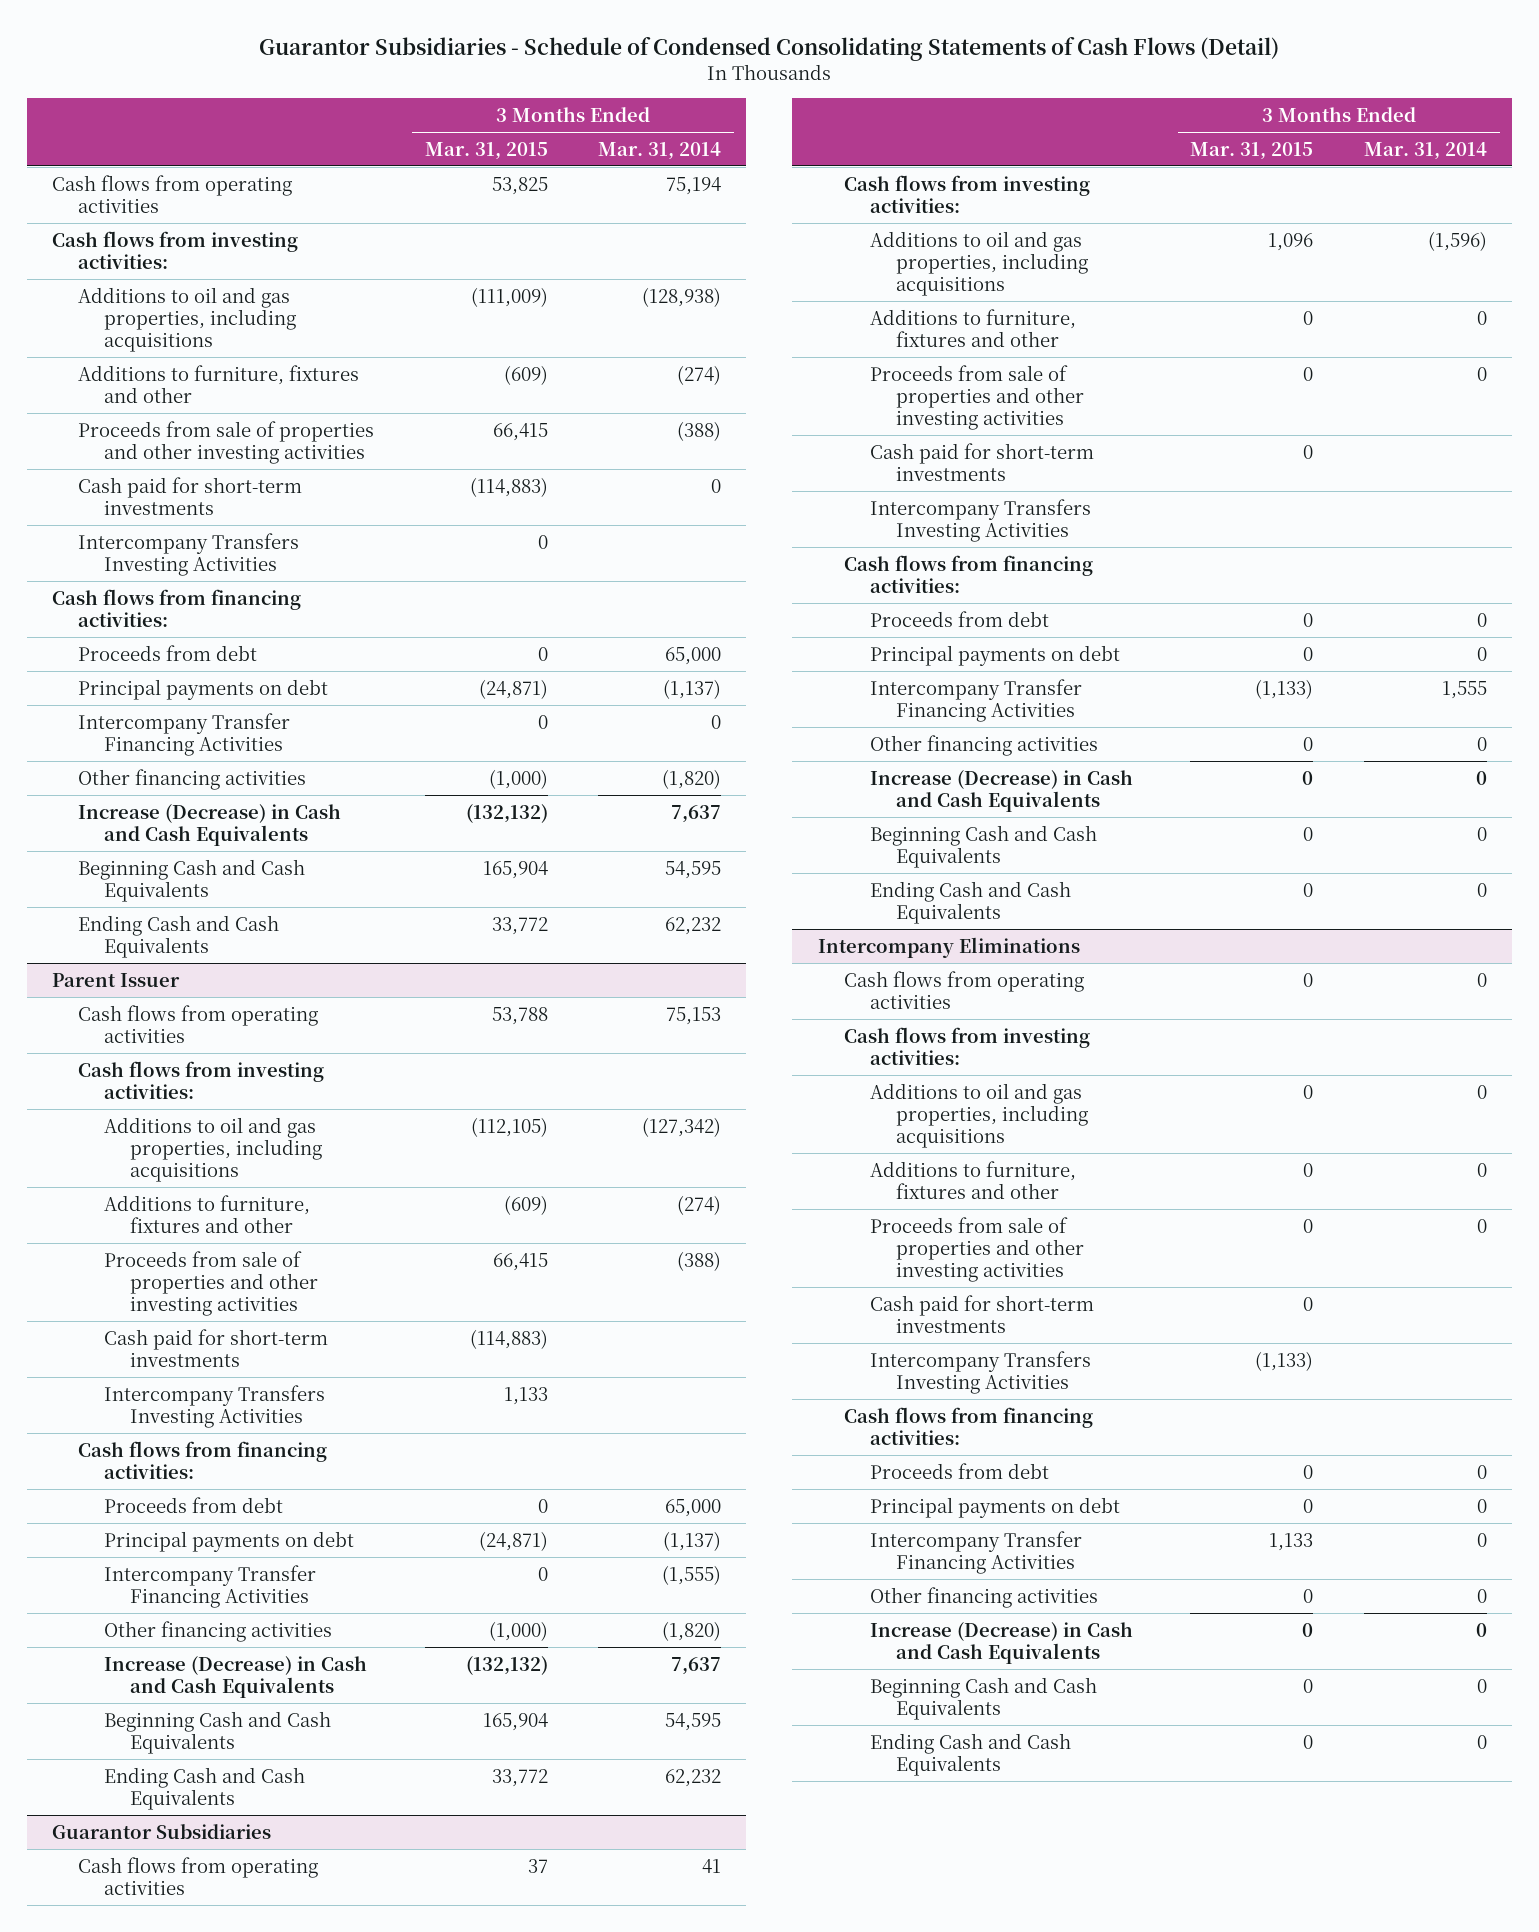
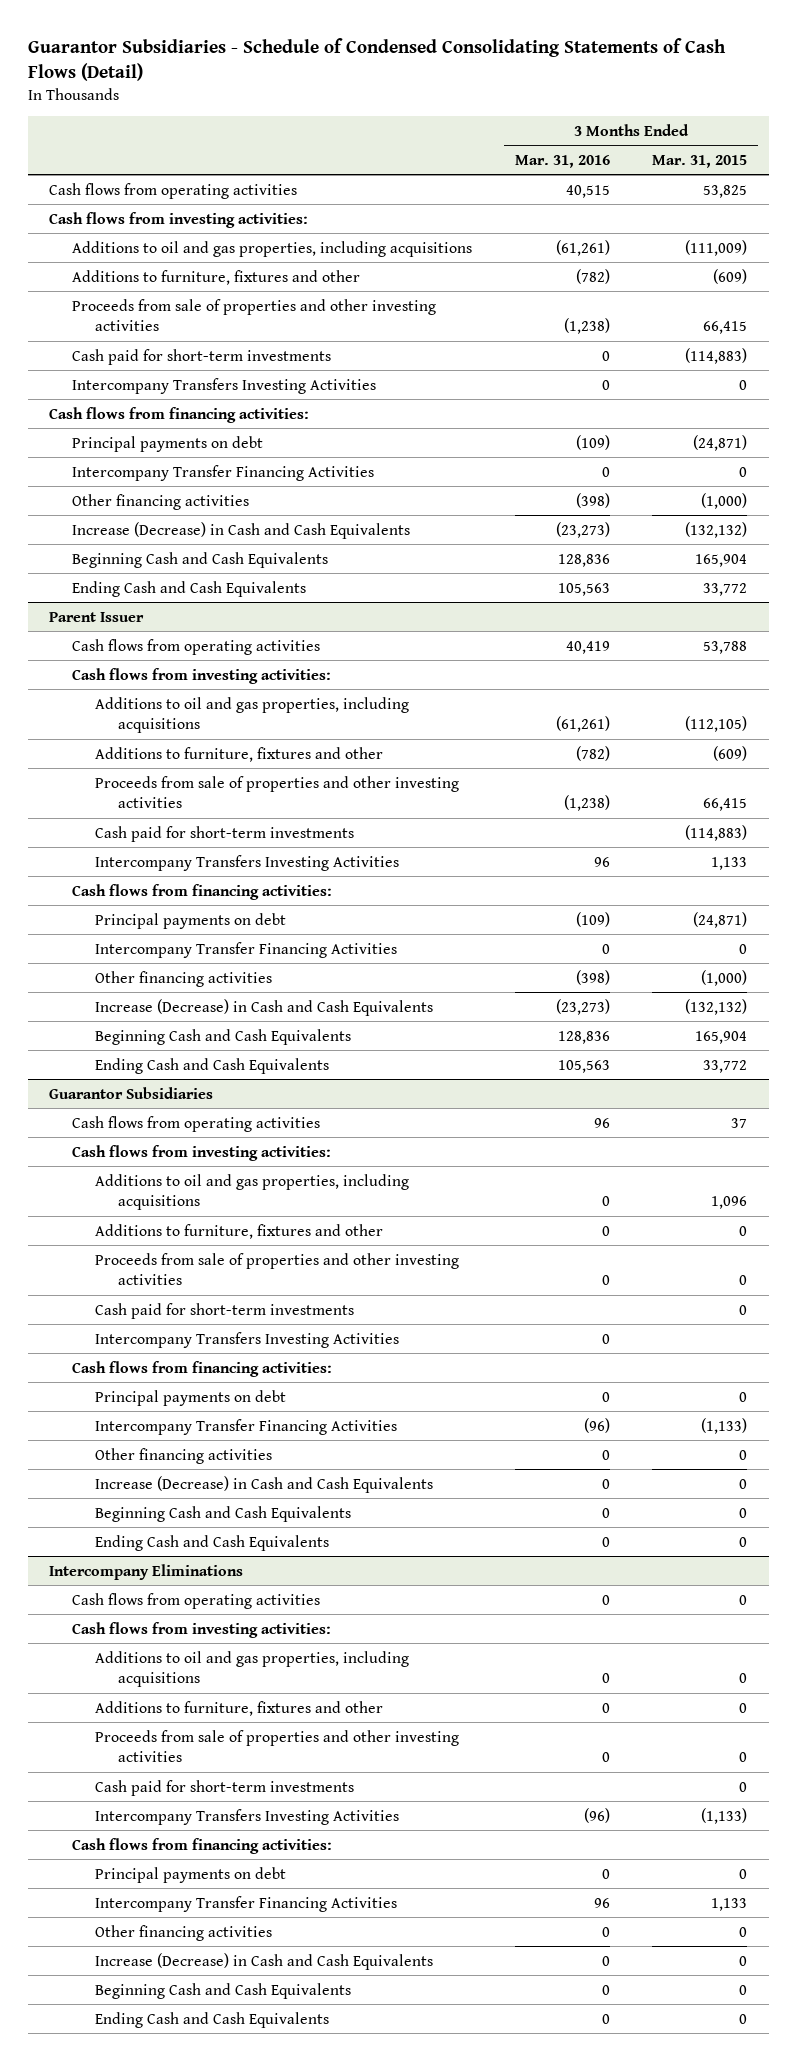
- | 3 Months Ended Mar. 31, 2015 | 3 Months Ended Mar. 31, 2014
+ | 3 Months Ended Mar. 31, 2016 | 3 Months Ended Mar. 31, 2015
- Proceeds from debt | 0 | 65,000
@ Parent Issuer
- Proceeds from debt | 0 | 65,000
@ Guarantor Subsidiaries
- Proceeds from debt | 0 | 0
@ Intercompany Eliminations
- Proceeds from debt | 0 | 0

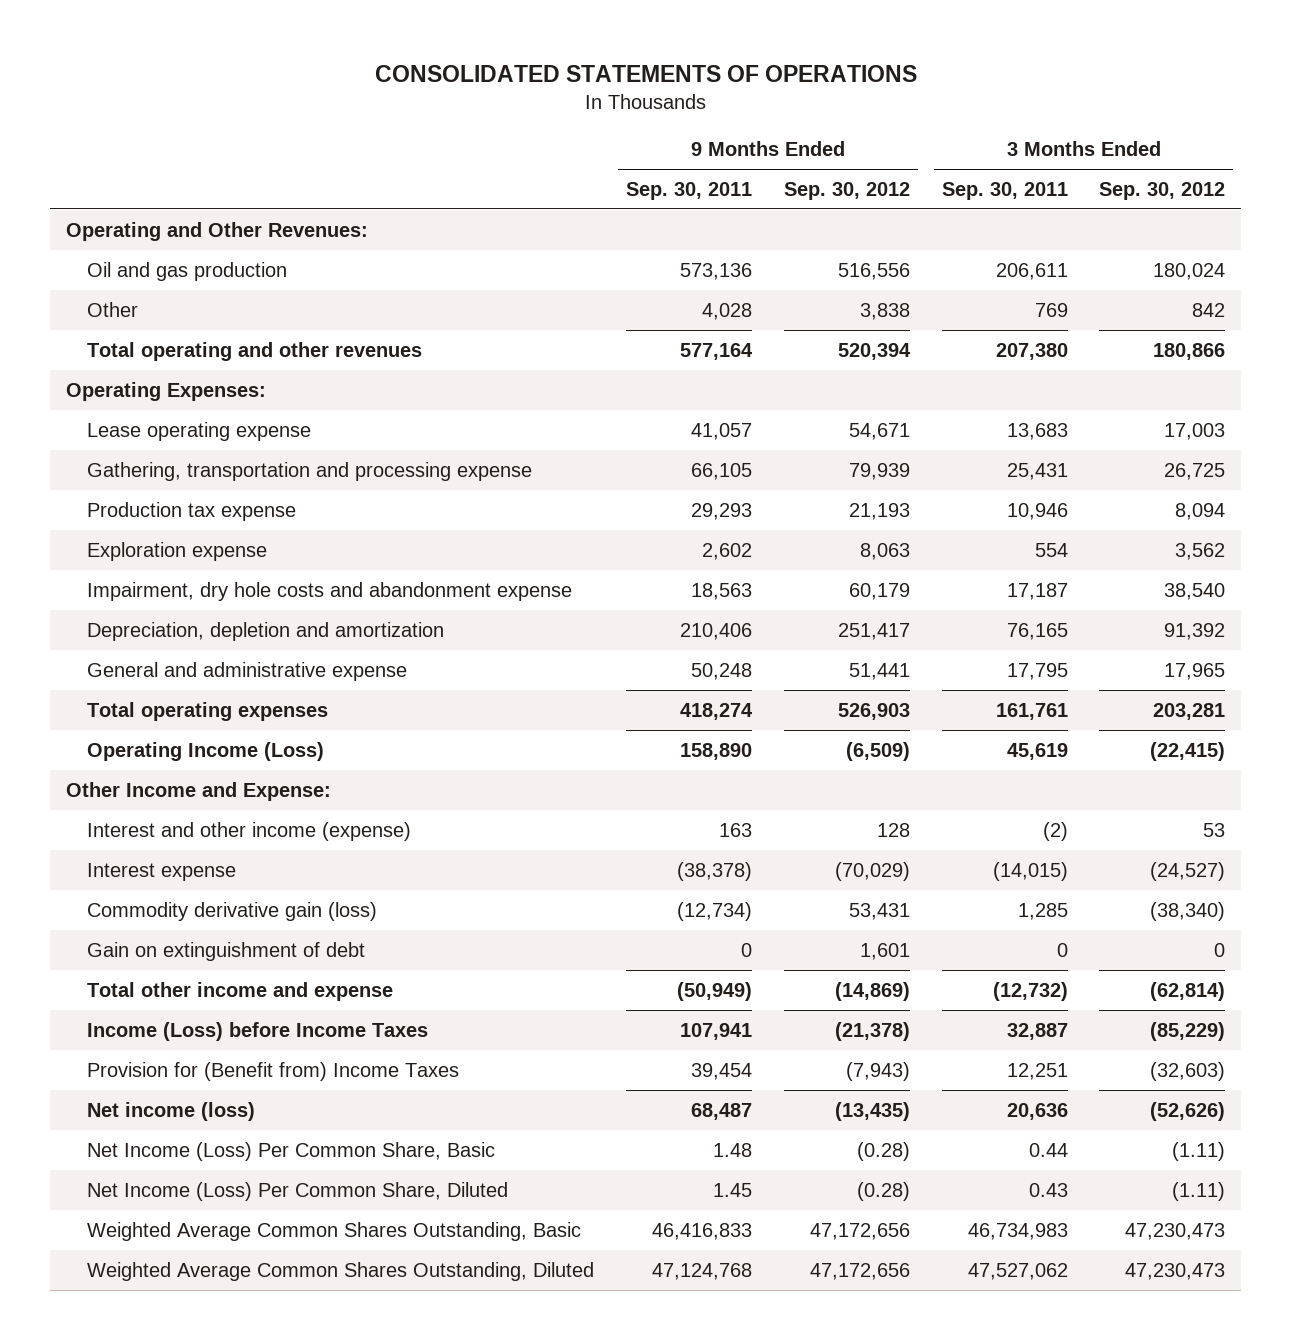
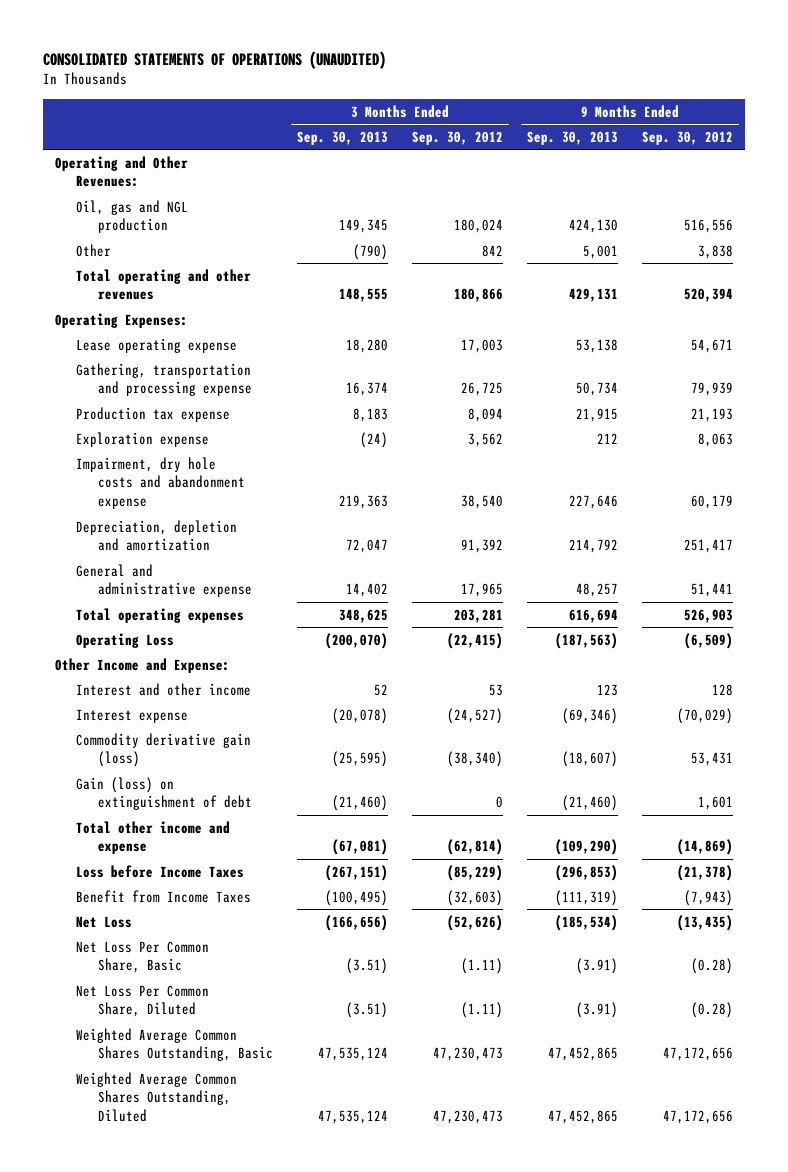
- CONSOLIDATED STATEMENTS OF OPERATIONS
+ CONSOLIDATED STATEMENTS OF OPERATIONS (UNAUDITED)
- | 9 Months Ended Sep. 30, 2011 | 9 Months Ended Sep. 30, 2012 | 3 Months Ended Sep. 30, 2011 | 3 Months Ended Sep. 30, 2012
+ | 3 Months Ended Sep. 30, 2013 | 3 Months Ended Sep. 30, 2012 | 9 Months Ended Sep. 30, 2013 | 9 Months Ended Sep. 30, 2012
- Oil and gas production | 573,136 | 516,556 | 206,611 | 180,024
+ Oil, gas and NGL production | 149,345 | 180,024 | 424,130 | 516,556
- Operating Income (Loss) | 158,890 | (6,509) | 45,619 | (22,415)
+ Operating Loss | (200,070) | (22,415) | (187,563) | (6,509)
- Interest and other income (expense) | 163 | 128 | (2) | 53
+ Interest and other income | 52 | 53 | 123 | 128
- Gain on extinguishment of debt | 0 | 1,601 | 0 | 0
+ Gain (loss) on extinguishment of debt | (21,460) | 0 | (21,460) | 1,601
- Income (Loss) before Income Taxes | 107,941 | (21,378) | 32,887 | (85,229)
- Provision for (Benefit from) Income Taxes | 39,454 | (7,943) | 12,251 | (32,603)
- Net income (loss) | 68,487 | (13,435) | 20,636 | (52,626)
- Net Income (Loss) Per Common Share, Basic | 1.48 | (0.28) | 0.44 | (1.11)
- Net Income (Loss) Per Common Share, Diluted | 1.45 | (0.28) | 0.43 | (1.11)
+ Loss before Income Taxes | (267,151) | (85,229) | (296,853) | (21,378)
+ Benefit from Income Taxes | (100,495) | (32,603) | (111,319) | (7,943)
+ Net Loss | (166,656) | (52,626) | (185,534) | (13,435)
+ Net Loss Per Common Share, Basic | (3.51) | (1.11) | (3.91) | (0.28)
+ Net Loss Per Common Share, Diluted | (3.51) | (1.11) | (3.91) | (0.28)

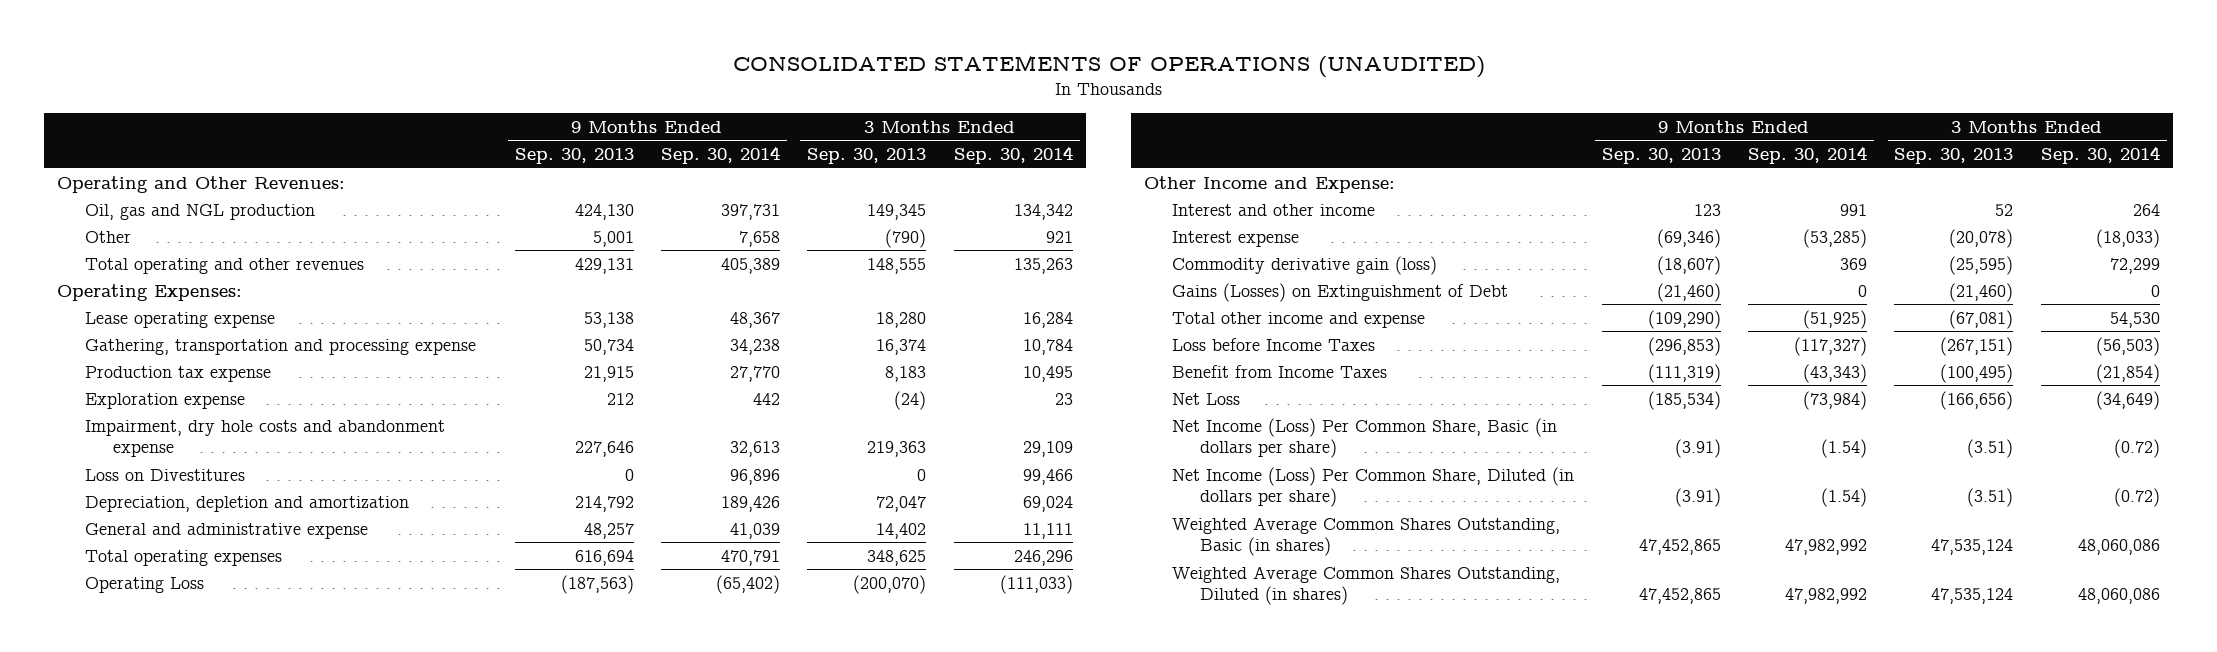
- | 3 Months Ended Sep. 30, 2013 | 3 Months Ended Sep. 30, 2012 | 9 Months Ended Sep. 30, 2013 | 9 Months Ended Sep. 30, 2012
+ | 9 Months Ended Sep. 30, 2013 | 9 Months Ended Sep. 30, 2014 | 3 Months Ended Sep. 30, 2013 | 3 Months Ended Sep. 30, 2014
+ Loss on Divestitures | 0 | 96,896 | 0 | 99,466
- Gain (loss) on extinguishment of debt | (21,460) | 0 | (21,460) | 1,601
+ Gains (Losses) on Extinguishment of Debt | (21,460) | 0 | (21,460) | 0
- Net Loss Per Common Share, Basic | (3.51) | (1.11) | (3.91) | (0.28)
- Net Loss Per Common Share, Diluted | (3.51) | (1.11) | (3.91) | (0.28)
- Weighted Average Common Shares Outstanding, Basic | 47,535,124 | 47,230,473 | 47,452,865 | 47,172,656
- Weighted Average Common Shares Outstanding, Diluted | 47,535,124 | 47,230,473 | 47,452,865 | 47,172,656
+ Net Income (Loss) Per Common Share, Basic (in dollars per share) | (3.91) | (1.54) | (3.51) | (0.72)
+ Net Income (Loss) Per Common Share, Diluted (in dollars per share) | (3.91) | (1.54) | (3.51) | (0.72)
+ Weighted Average Common Shares Outstanding, Basic (in shares) | 47,452,865 | 47,982,992 | 47,535,124 | 48,060,086
+ Weighted Average Common Shares Outstanding, Diluted (in shares) | 47,452,865 | 47,982,992 | 47,535,124 | 48,060,086

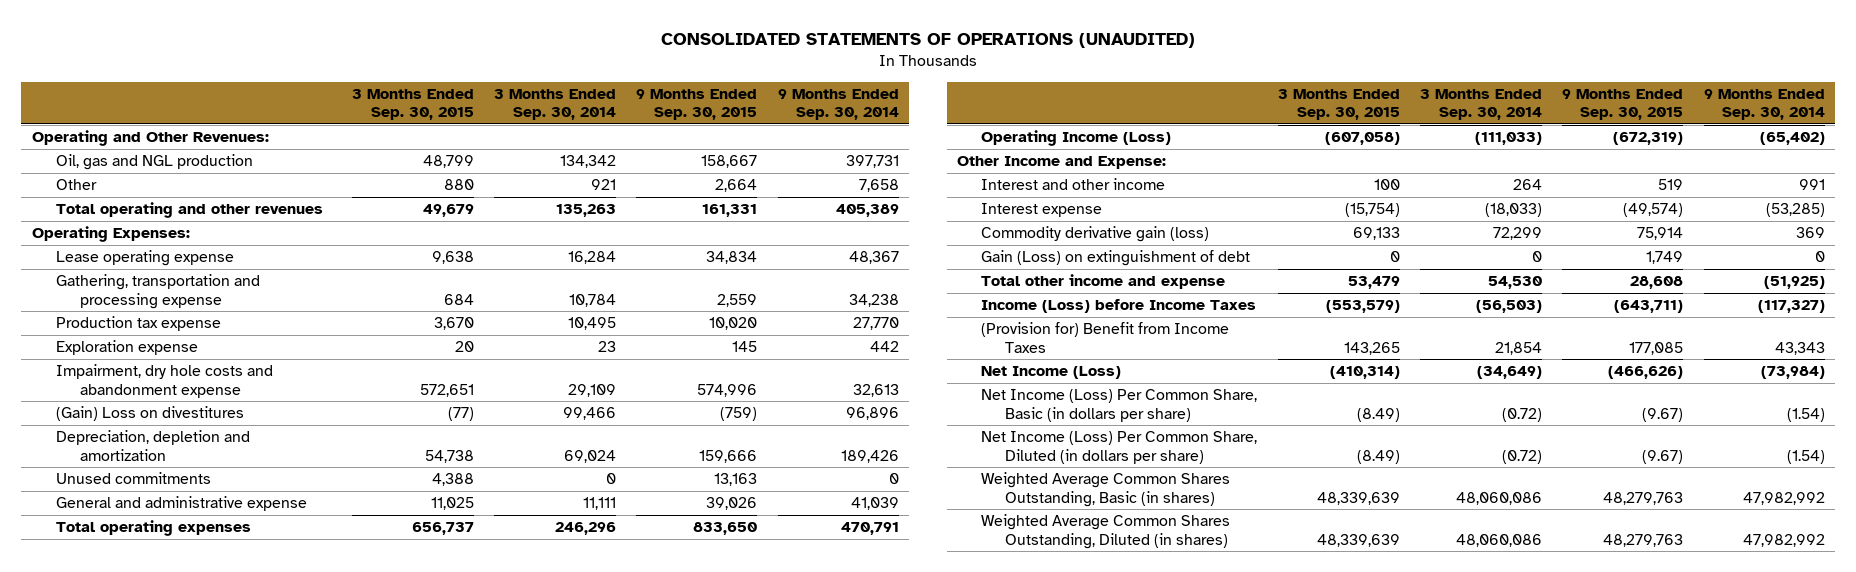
- | 9 Months Ended Sep. 30, 2013 | 9 Months Ended Sep. 30, 2014 | 3 Months Ended Sep. 30, 2013 | 3 Months Ended Sep. 30, 2014
+ | 3 Months Ended Sep. 30, 2015 | 3 Months Ended Sep. 30, 2014 | 9 Months Ended Sep. 30, 2015 | 9 Months Ended Sep. 30, 2014
- Loss on Divestitures | 0 | 96,896 | 0 | 99,466
+ (Gain) Loss on divestitures | (77) | 99,466 | (759) | 96,896
+ Unused commitments | 4,388 | 0 | 13,163 | 0
- Operating Loss | (187,563) | (65,402) | (200,070) | (111,033)
+ Operating Income (Loss) | (607,058) | (111,033) | (672,319) | (65,402)
- Gains (Losses) on Extinguishment of Debt | (21,460) | 0 | (21,460) | 0
+ Gain (Loss) on extinguishment of debt | 0 | 0 | 1,749 | 0
- Loss before Income Taxes | (296,853) | (117,327) | (267,151) | (56,503)
- Benefit from Income Taxes | (111,319) | (43,343) | (100,495) | (21,854)
- Net Loss | (185,534) | (73,984) | (166,656) | (34,649)
+ Income (Loss) before Income Taxes | (553,579) | (56,503) | (643,711) | (117,327)
+ (Provision for) Benefit from Income Taxes | 143,265 | 21,854 | 177,085 | 43,343
+ Net Income (Loss) | (410,314) | (34,649) | (466,626) | (73,984)

